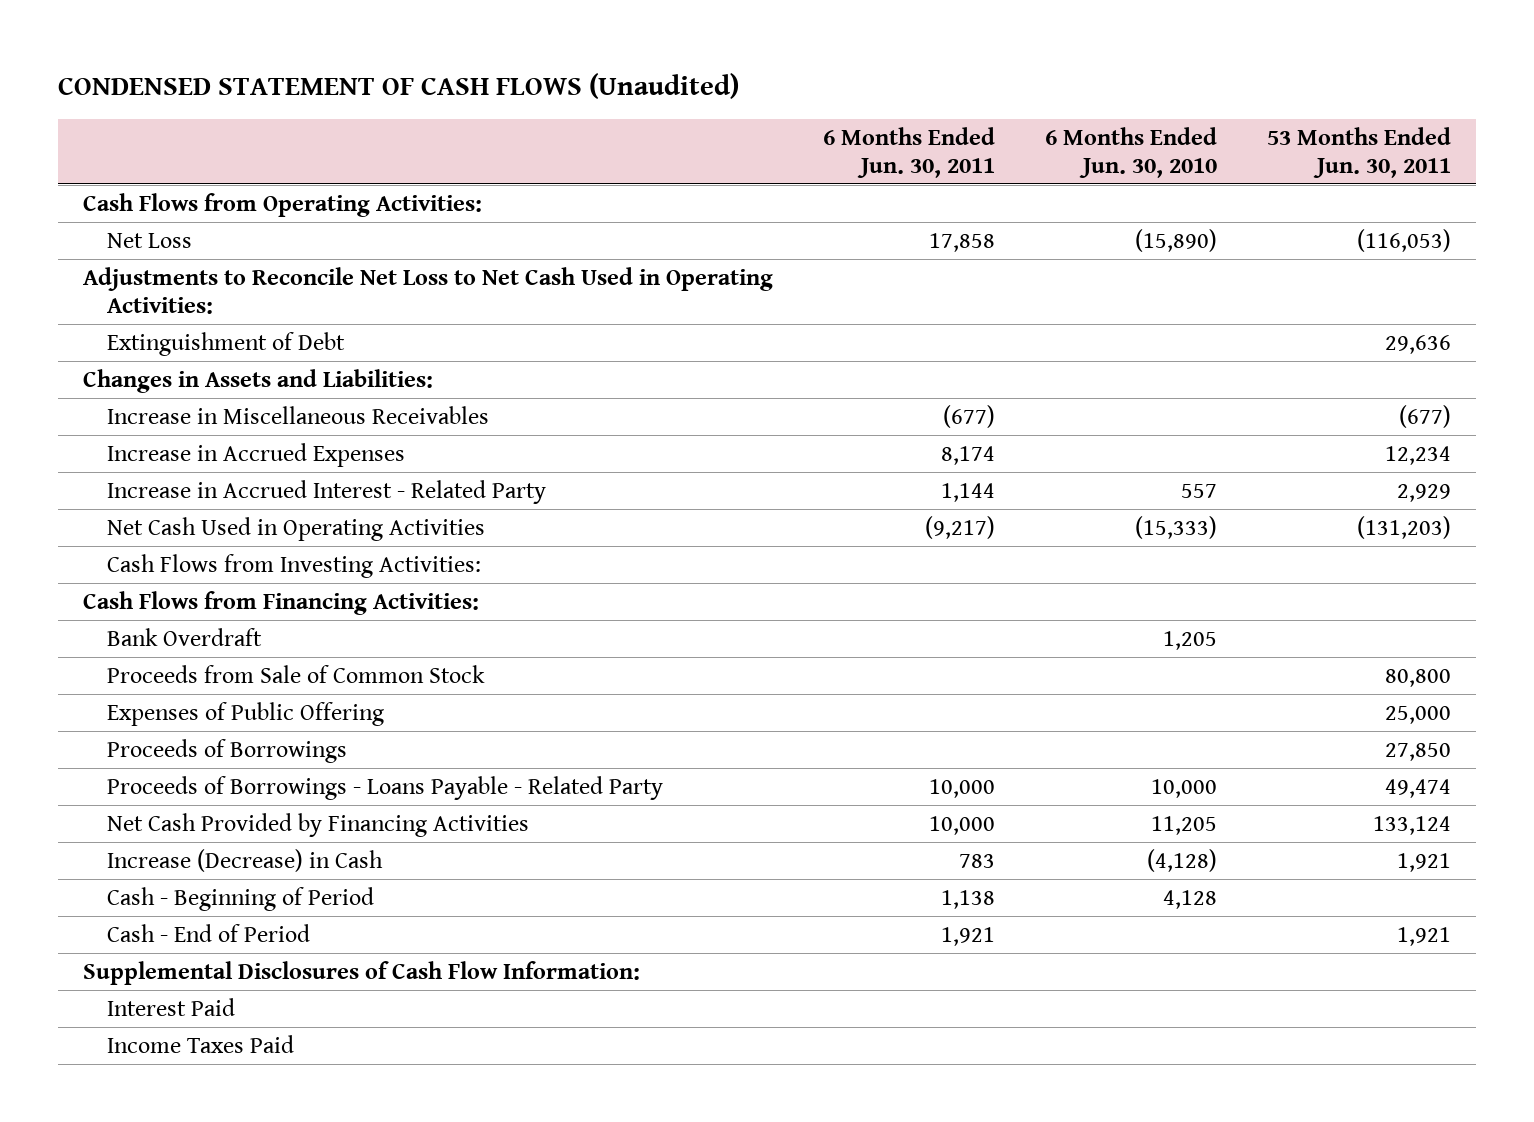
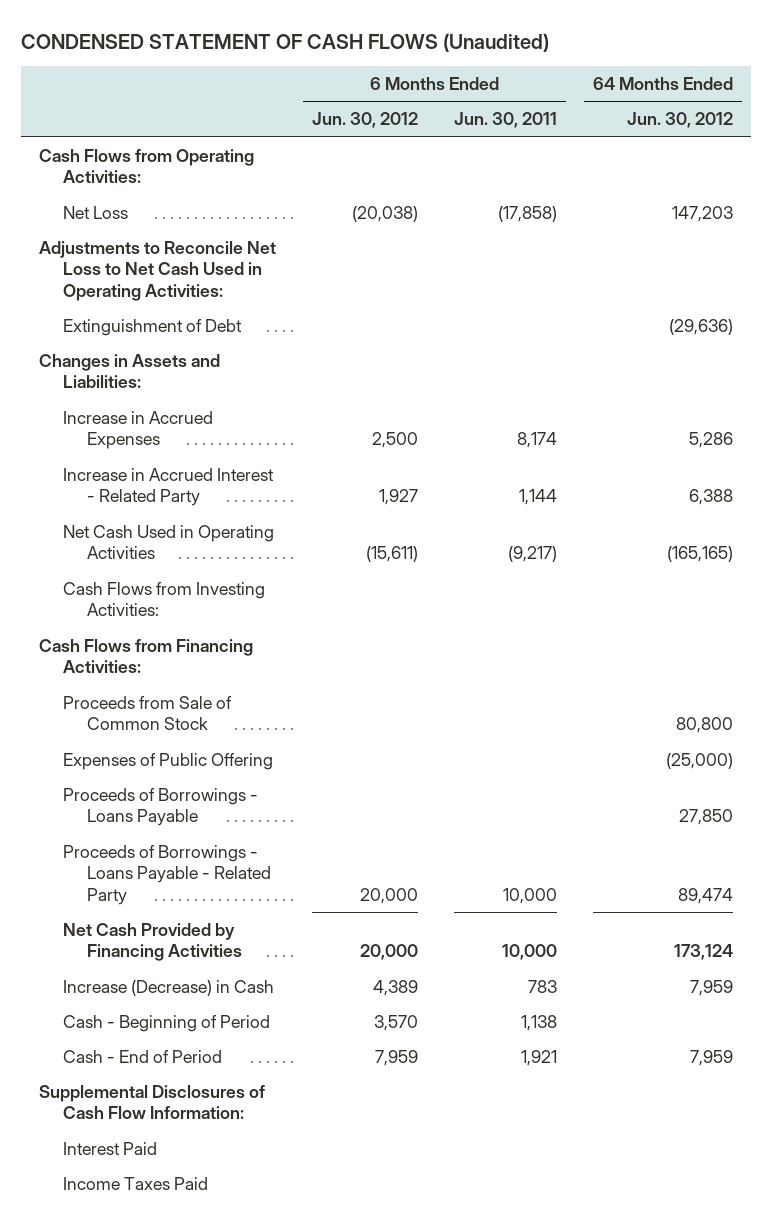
- | 6 Months Ended Jun. 30, 2011 | 6 Months Ended Jun. 30, 2010 | 53 Months Ended Jun. 30, 2011
+ | 6 Months Ended Jun. 30, 2012 | 6 Months Ended Jun. 30, 2011 | 64 Months Ended Jun. 30, 2012
- Net Loss | 17,858 | (15,890) | (116,053)
+ Net Loss | (20,038) | (17,858) | 147,203
- Increase in Miscellaneous Receivables | (677) | | (677)
- Bank Overdraft | | 1,205 |
- Proceeds of Borrowings | | | 27,850
+ Proceeds of Borrowings - Loans Payable | | | 27,850

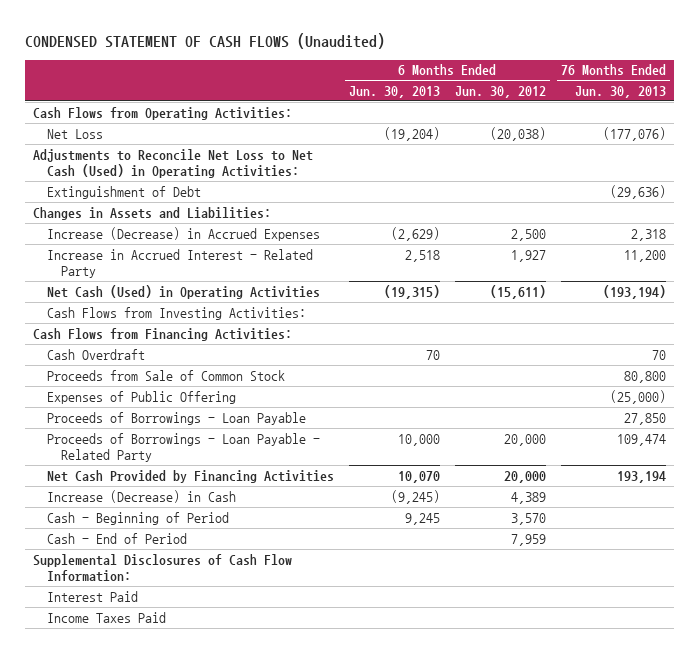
- | 6 Months Ended Jun. 30, 2012 | 6 Months Ended Jun. 30, 2011 | 64 Months Ended Jun. 30, 2012
+ | 6 Months Ended Jun. 30, 2013 | 6 Months Ended Jun. 30, 2012 | 76 Months Ended Jun. 30, 2013
- Adjustments to Reconcile Net Loss to Net Cash Used in Operating Activities:
+ Adjustments to Reconcile Net Loss to Net Cash (Used) in Operating Activities:
- Increase in Accrued Expenses | 2,500 | 8,174 | 5,286
+ Increase (Decrease) in Accrued Expenses | (2,629) | 2,500 | 2,318
- Net Cash Used in Operating Activities | (15,611) | (9,217) | (165,165)
+ Net Cash (Used) in Operating Activities | (19,315) | (15,611) | (193,194)
+ Cash Overdraft | 70 | | 70
- Proceeds of Borrowings - Loans Payable | | | 27,850
- Proceeds of Borrowings - Loans Payable - Related Party | 20,000 | 10,000 | 89,474
+ Proceeds of Borrowings - Loan Payable | | | 27,850
+ Proceeds of Borrowings - Loan Payable - Related Party | 10,000 | 20,000 | 109,474

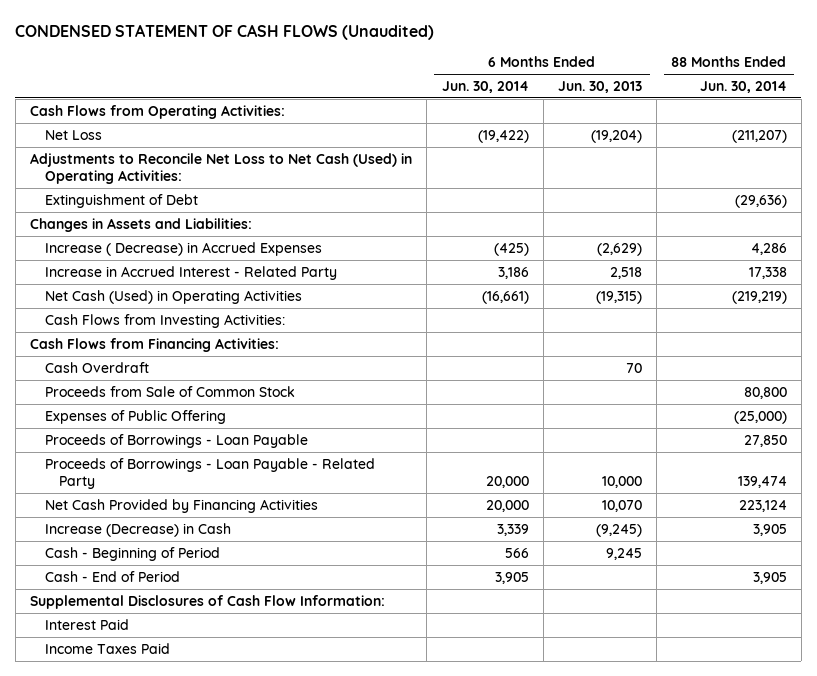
- | 6 Months Ended Jun. 30, 2013 | 6 Months Ended Jun. 30, 2012 | 76 Months Ended Jun. 30, 2013
+ | 6 Months Ended Jun. 30, 2014 | 6 Months Ended Jun. 30, 2013 | 88 Months Ended Jun. 30, 2014
- Increase (Decrease) in Accrued Expenses | (2,629) | 2,500 | 2,318
+ Increase ( Decrease) in Accrued Expenses | (425) | (2,629) | 4,286

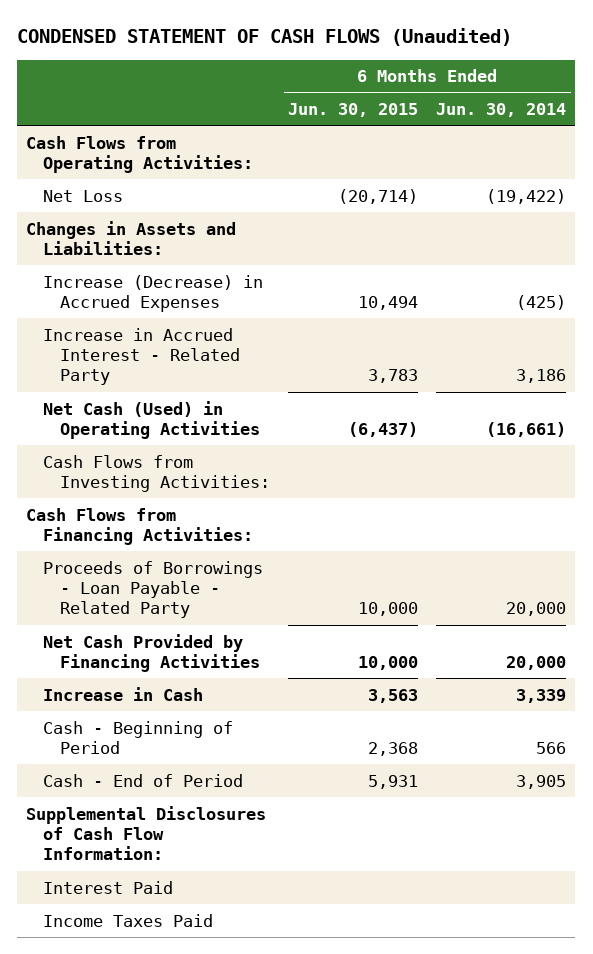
- | 6 Months Ended Jun. 30, 2014 | 6 Months Ended Jun. 30, 2013 | 88 Months Ended Jun. 30, 2014
+ | 6 Months Ended Jun. 30, 2015 | 6 Months Ended Jun. 30, 2014
- Adjustments to Reconcile Net Loss to Net Cash (Used) in Operating Activities:
- Extinguishment of Debt | | | (29,636)
- Increase ( Decrease) in Accrued Expenses | (425) | (2,629) | 4,286
+ Increase (Decrease) in Accrued Expenses | 10,494 | (425)
- Cash Overdraft | | 70 |
- Proceeds from Sale of Common Stock | | | 80,800
- Expenses of Public Offering | | | (25,000)
- Proceeds of Borrowings - Loan Payable | | | 27,850
- Increase (Decrease) in Cash | 3,339 | (9,245) | 3,905
+ Increase in Cash | 3,563 | 3,339

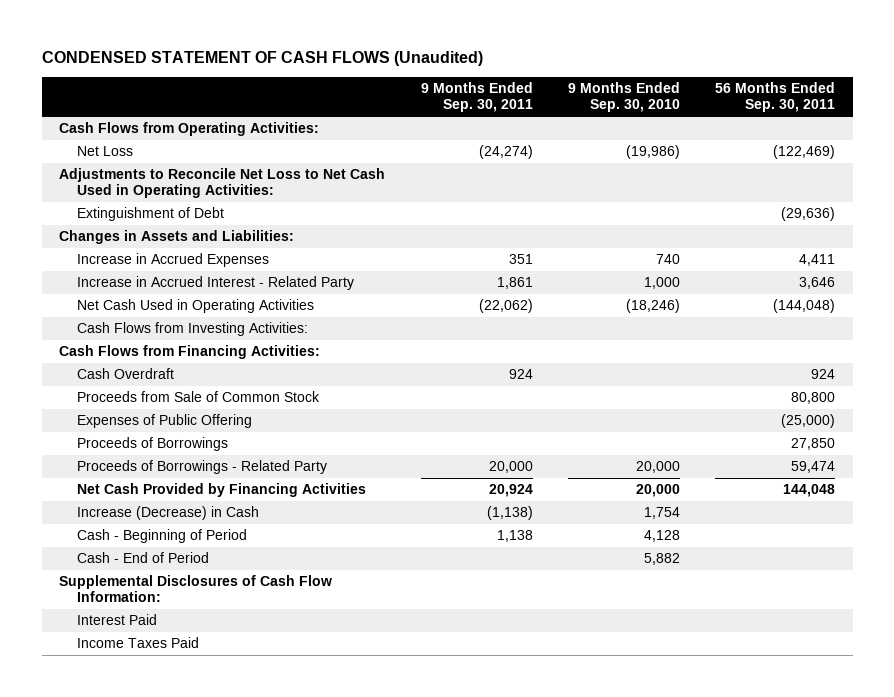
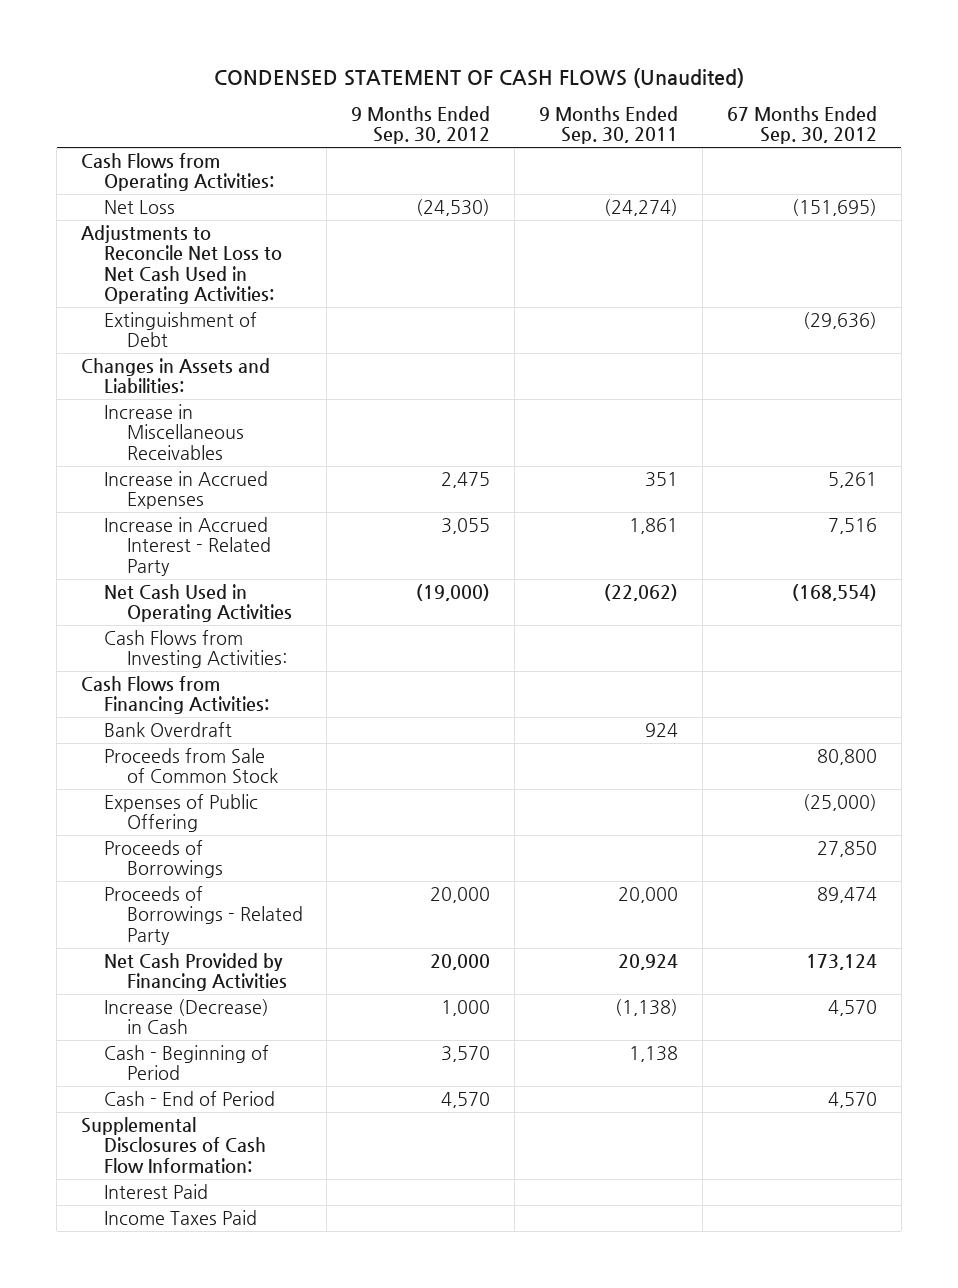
- | 9 Months Ended Sep. 30, 2011 | 9 Months Ended Sep. 30, 2010 | 56 Months Ended Sep. 30, 2011
+ | 9 Months Ended Sep. 30, 2012 | 9 Months Ended Sep. 30, 2011 | 67 Months Ended Sep. 30, 2012
+ Increase in Miscellaneous Receivables
- Cash Overdraft | 924 | | 924
+ Bank Overdraft | | 924 |

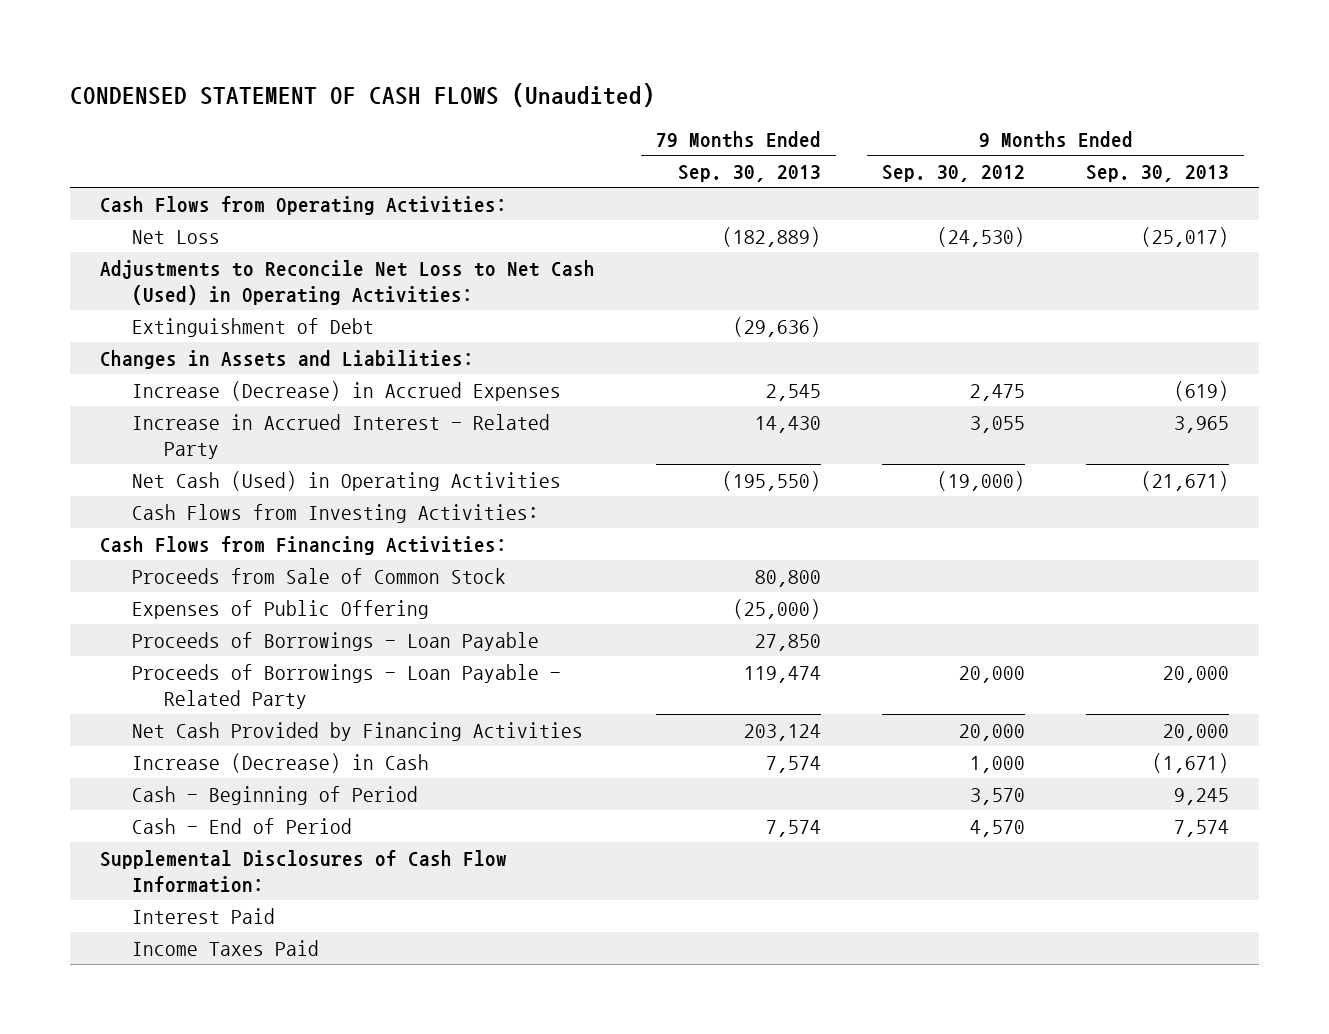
- | 9 Months Ended Sep. 30, 2012 | 9 Months Ended Sep. 30, 2011 | 67 Months Ended Sep. 30, 2012
+ | 79 Months Ended Sep. 30, 2013 | 9 Months Ended Sep. 30, 2012 | 9 Months Ended Sep. 30, 2013
- Adjustments to Reconcile Net Loss to Net Cash Used in Operating Activities:
+ Adjustments to Reconcile Net Loss to Net Cash (Used) in Operating Activities:
- Increase in Miscellaneous Receivables
- Increase in Accrued Expenses | 2,475 | 351 | 5,261
+ Increase (Decrease) in Accrued Expenses | 2,545 | 2,475 | (619)
- Net Cash Used in Operating Activities | (19,000) | (22,062) | (168,554)
+ Net Cash (Used) in Operating Activities | (195,550) | (19,000) | (21,671)
- Bank Overdraft | | 924 |
- Proceeds of Borrowings | | | 27,850
- Proceeds of Borrowings - Related Party | 20,000 | 20,000 | 89,474
+ Proceeds of Borrowings - Loan Payable | 27,850 | |
+ Proceeds of Borrowings - Loan Payable - Related Party | 119,474 | 20,000 | 20,000

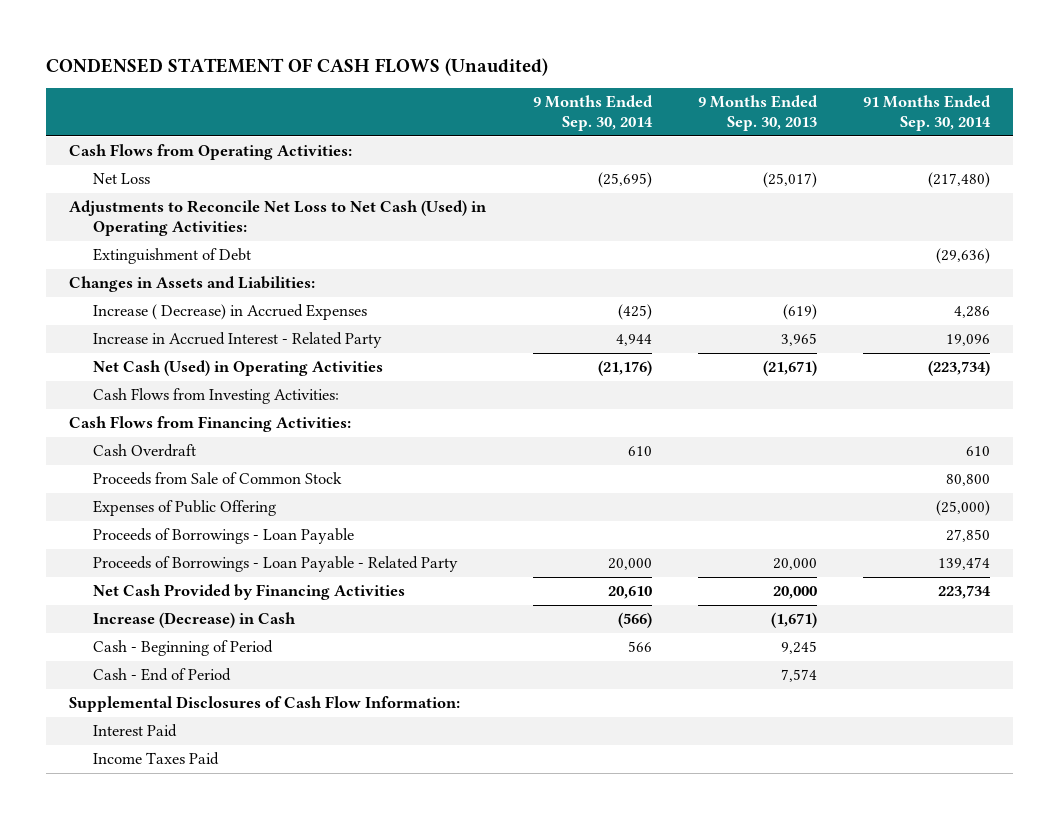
- | 79 Months Ended Sep. 30, 2013 | 9 Months Ended Sep. 30, 2012 | 9 Months Ended Sep. 30, 2013
+ | 9 Months Ended Sep. 30, 2014 | 9 Months Ended Sep. 30, 2013 | 91 Months Ended Sep. 30, 2014
- Increase (Decrease) in Accrued Expenses | 2,545 | 2,475 | (619)
+ Increase ( Decrease) in Accrued Expenses | (425) | (619) | 4,286
+ Cash Overdraft | 610 | | 610

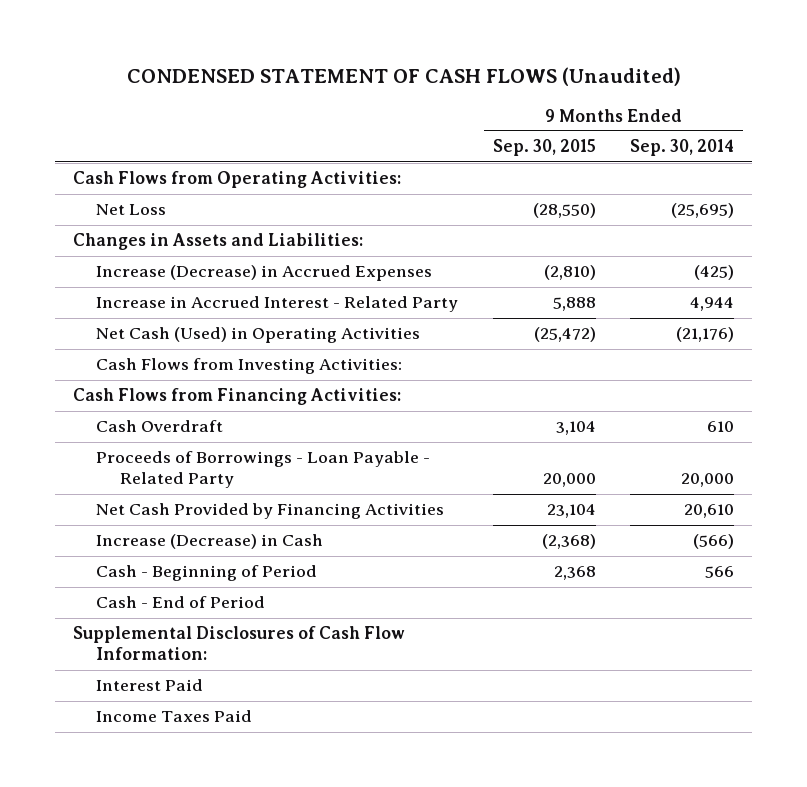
- | 9 Months Ended Sep. 30, 2014 | 9 Months Ended Sep. 30, 2013 | 91 Months Ended Sep. 30, 2014
+ | 9 Months Ended Sep. 30, 2015 | 9 Months Ended Sep. 30, 2014
- Adjustments to Reconcile Net Loss to Net Cash (Used) in Operating Activities:
- Extinguishment of Debt | | | (29,636)
- Increase ( Decrease) in Accrued Expenses | (425) | (619) | 4,286
+ Increase (Decrease) in Accrued Expenses | (2,810) | (425)
- Proceeds from Sale of Common Stock | | | 80,800
- Expenses of Public Offering | | | (25,000)
- Proceeds of Borrowings - Loan Payable | | | 27,850

